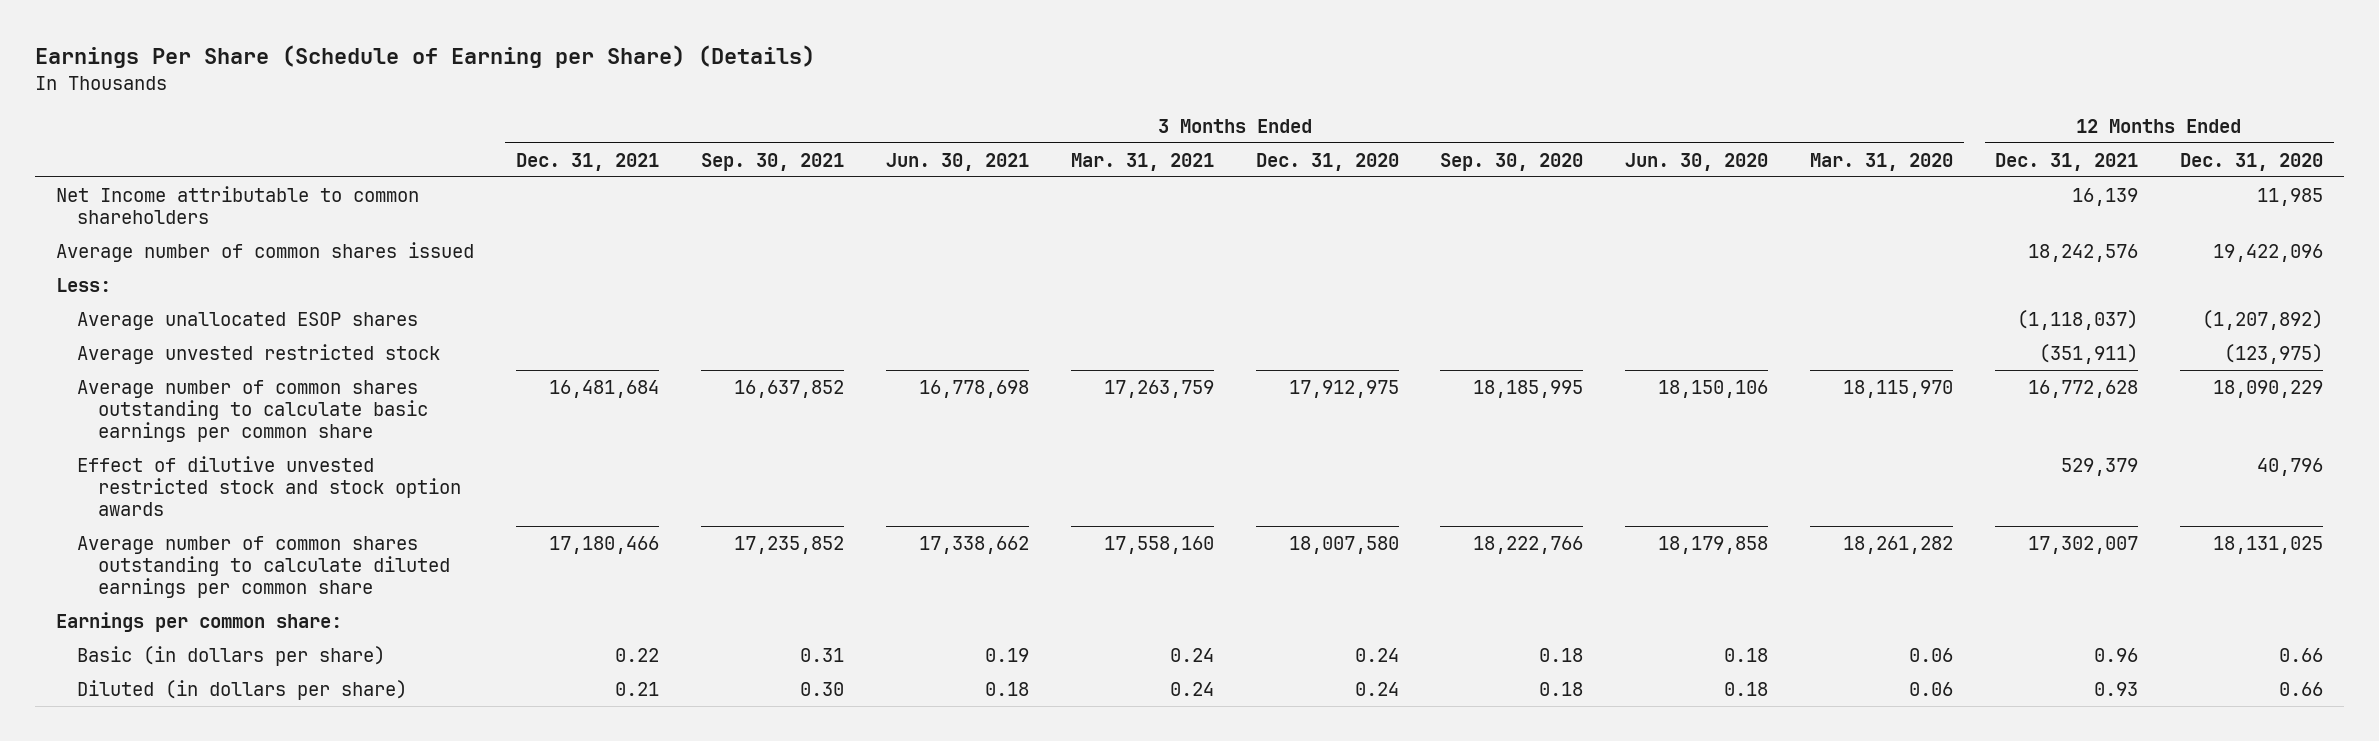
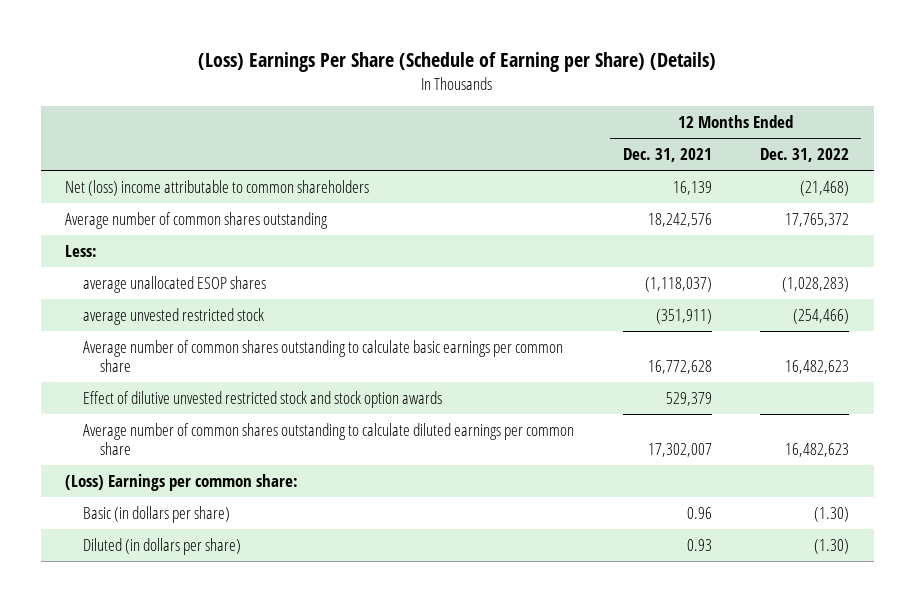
- Earnings Per Share (Schedule of Earning per Share) (Details)
+ (Loss) Earnings Per Share (Schedule of Earning per Share) (Details)
- | 3 Months Ended Dec. 31, 2021 | 3 Months Ended Sep. 30, 2021 | 3 Months Ended Jun. 30, 2021 | 3 Months Ended Mar. 31, 2021 | 3 Months Ended Dec. 31, 2020 | 3 Months Ended Sep. 30, 2020 | 3 Months Ended Jun. 30, 2020 | 3 Months Ended Mar. 31, 2020 | 12 Months Ended Dec. 31, 2021 | 12 Months Ended Dec. 31, 2020
+ | 12 Months Ended Dec. 31, 2021 | 12 Months Ended Dec. 31, 2022
- Net Income attributable to common shareholders | | | | | | | | | 16,139 | 11,985
- Average number of common shares issued | | | | | | | | | 18,242,576 | 19,422,096
+ Net (loss) income attributable to common shareholders | 16,139 | (21,468)
+ Average number of common shares outstanding | 18,242,576 | 17,765,372
- Average unallocated ESOP shares | | | | | | | | | (1,118,037) | (1,207,892)
- Average unvested restricted stock | | | | | | | | | (351,911) | (123,975)
+ average unallocated ESOP shares | (1,118,037) | (1,028,283)
+ average unvested restricted stock | (351,911) | (254,466)
- Earnings per common share:
+ (Loss) Earnings per common share:

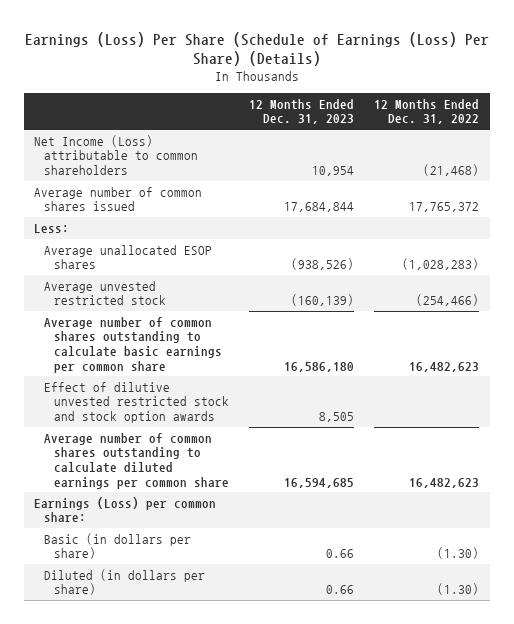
- (Loss) Earnings Per Share (Schedule of Earning per Share) (Details)
+ Earnings (Loss) Per Share (Schedule of Earnings (Loss) Per Share) (Details)
- | 12 Months Ended Dec. 31, 2021 | 12 Months Ended Dec. 31, 2022
+ | 12 Months Ended Dec. 31, 2023 | 12 Months Ended Dec. 31, 2022
- Net (loss) income attributable to common shareholders | 16,139 | (21,468)
- Average number of common shares outstanding | 18,242,576 | 17,765,372
+ Net Income (Loss) attributable to common shareholders | 10,954 | (21,468)
+ Average number of common shares issued | 17,684,844 | 17,765,372
- average unallocated ESOP shares | (1,118,037) | (1,028,283)
- average unvested restricted stock | (351,911) | (254,466)
+ Average unallocated ESOP shares | (938,526) | (1,028,283)
+ Average unvested restricted stock | (160,139) | (254,466)
- (Loss) Earnings per common share:
+ Earnings (Loss) per common share:

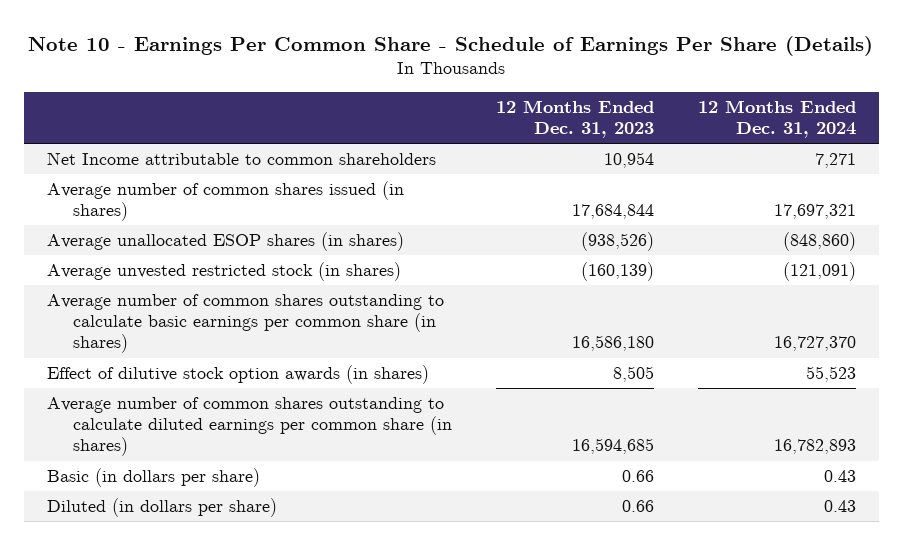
- Earnings (Loss) Per Share (Schedule of Earnings (Loss) Per Share) (Details)
+ Note 10 - Earnings Per Common Share - Schedule of Earnings Per Share (Details)
- | 12 Months Ended Dec. 31, 2023 | 12 Months Ended Dec. 31, 2022
+ | 12 Months Ended Dec. 31, 2023 | 12 Months Ended Dec. 31, 2024
- Net Income (Loss) attributable to common shareholders | 10,954 | (21,468)
- Average number of common shares issued | 17,684,844 | 17,765,372
- Less:
- Average unallocated ESOP shares | (938,526) | (1,028,283)
- Average unvested restricted stock | (160,139) | (254,466)
- Average number of common shares outstanding to calculate basic earnings per common share | 16,586,180 | 16,482,623
- Effect of dilutive unvested restricted stock and stock option awards | 8,505 |
- Average number of common shares outstanding to calculate diluted earnings per common share | 16,594,685 | 16,482,623
- Earnings (Loss) per common share:
+ Net Income attributable to common shareholders | 10,954 | 7,271
+ Average number of common shares issued (in shares) | 17,684,844 | 17,697,321
+ Average unallocated ESOP shares (in shares) | (938,526) | (848,860)
+ Average unvested restricted stock (in shares) | (160,139) | (121,091)
+ Average number of common shares outstanding to calculate basic earnings per common share (in shares) | 16,586,180 | 16,727,370
+ Effect of dilutive stock option awards (in shares) | 8,505 | 55,523
+ Average number of common shares outstanding to calculate diluted earnings per common share (in shares) | 16,594,685 | 16,782,893

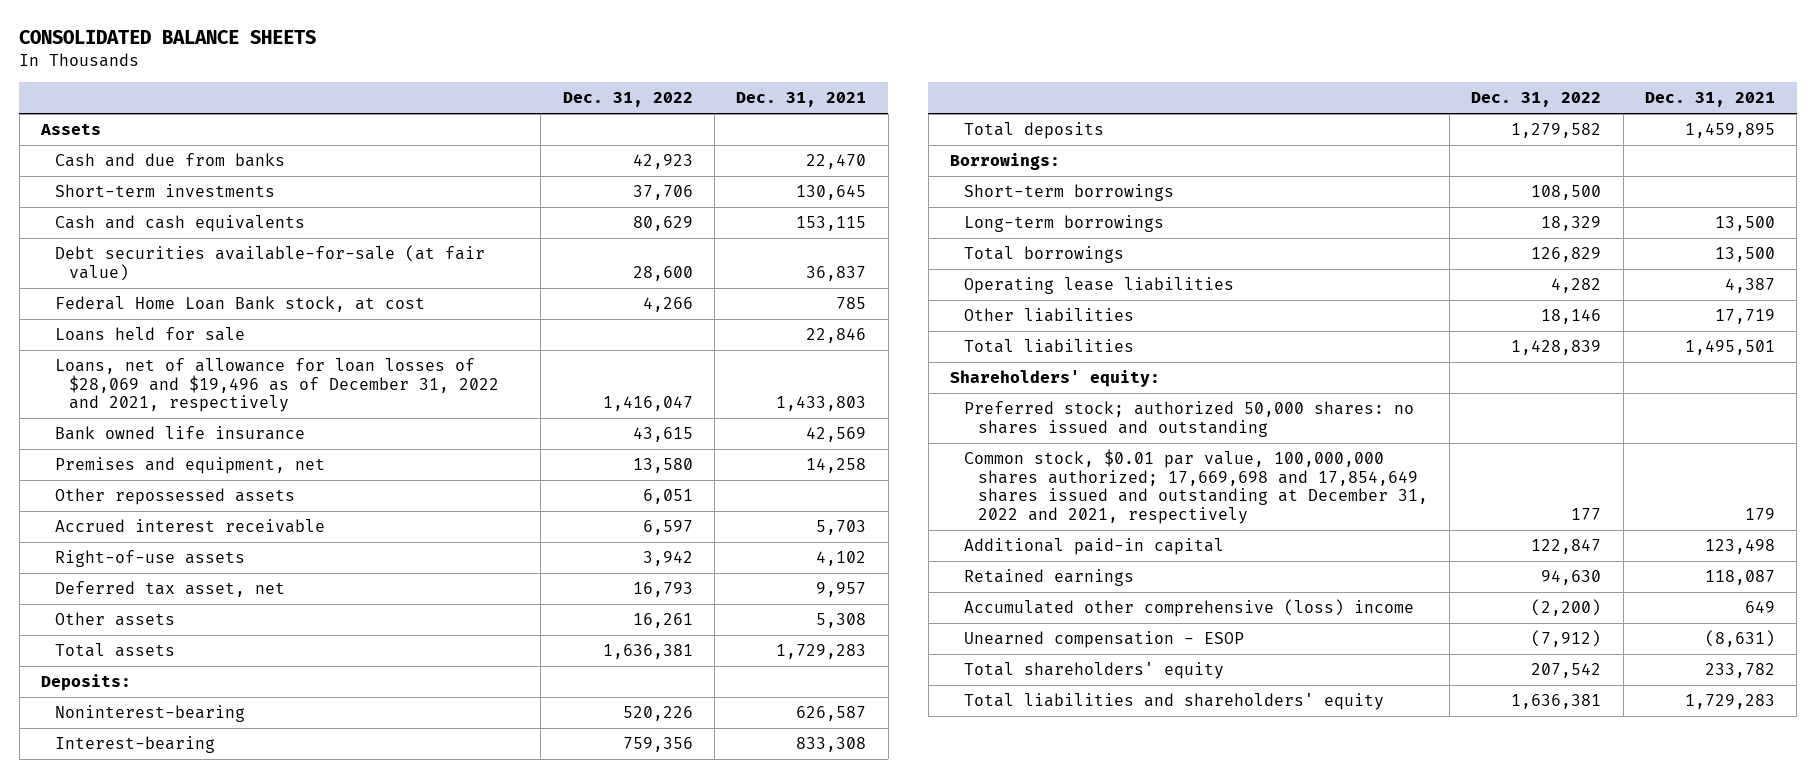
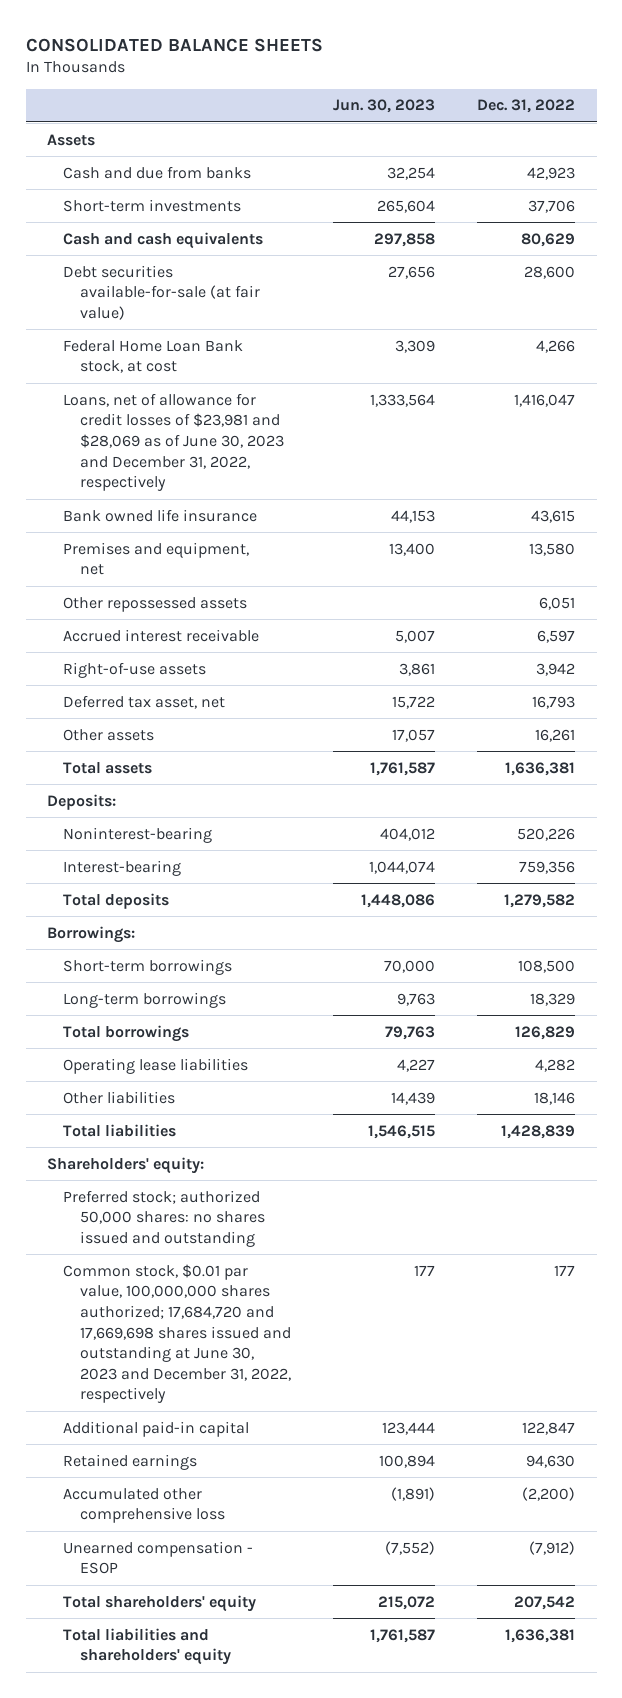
- | Dec. 31, 2022 | Dec. 31, 2021
+ | Jun. 30, 2023 | Dec. 31, 2022
- Loans held for sale | | 22,846
- Loans, net of allowance for loan losses of $28,069 and $19,496 as of December 31, 2022 and 2021, respectively | 1,416,047 | 1,433,803
+ Loans, net of allowance for credit losses of $23,981 and $28,069 as of June 30, 2023 and December 31, 2022, respectively | 1,333,564 | 1,416,047
- Common stock, $0.01 par value, 100,000,000 shares authorized; 17,669,698 and 17,854,649 shares issued and outstanding at December 31, 2022 and 2021, respectively | 177 | 179
+ Common stock, $0.01 par value, 100,000,000 shares authorized; 17,684,720 and 17,669,698 shares issued and outstanding at June 30, 2023 and December 31, 2022, respectively | 177 | 177
- Accumulated other comprehensive (loss) income | (2,200) | 649
+ Accumulated other comprehensive loss | (1,891) | (2,200)

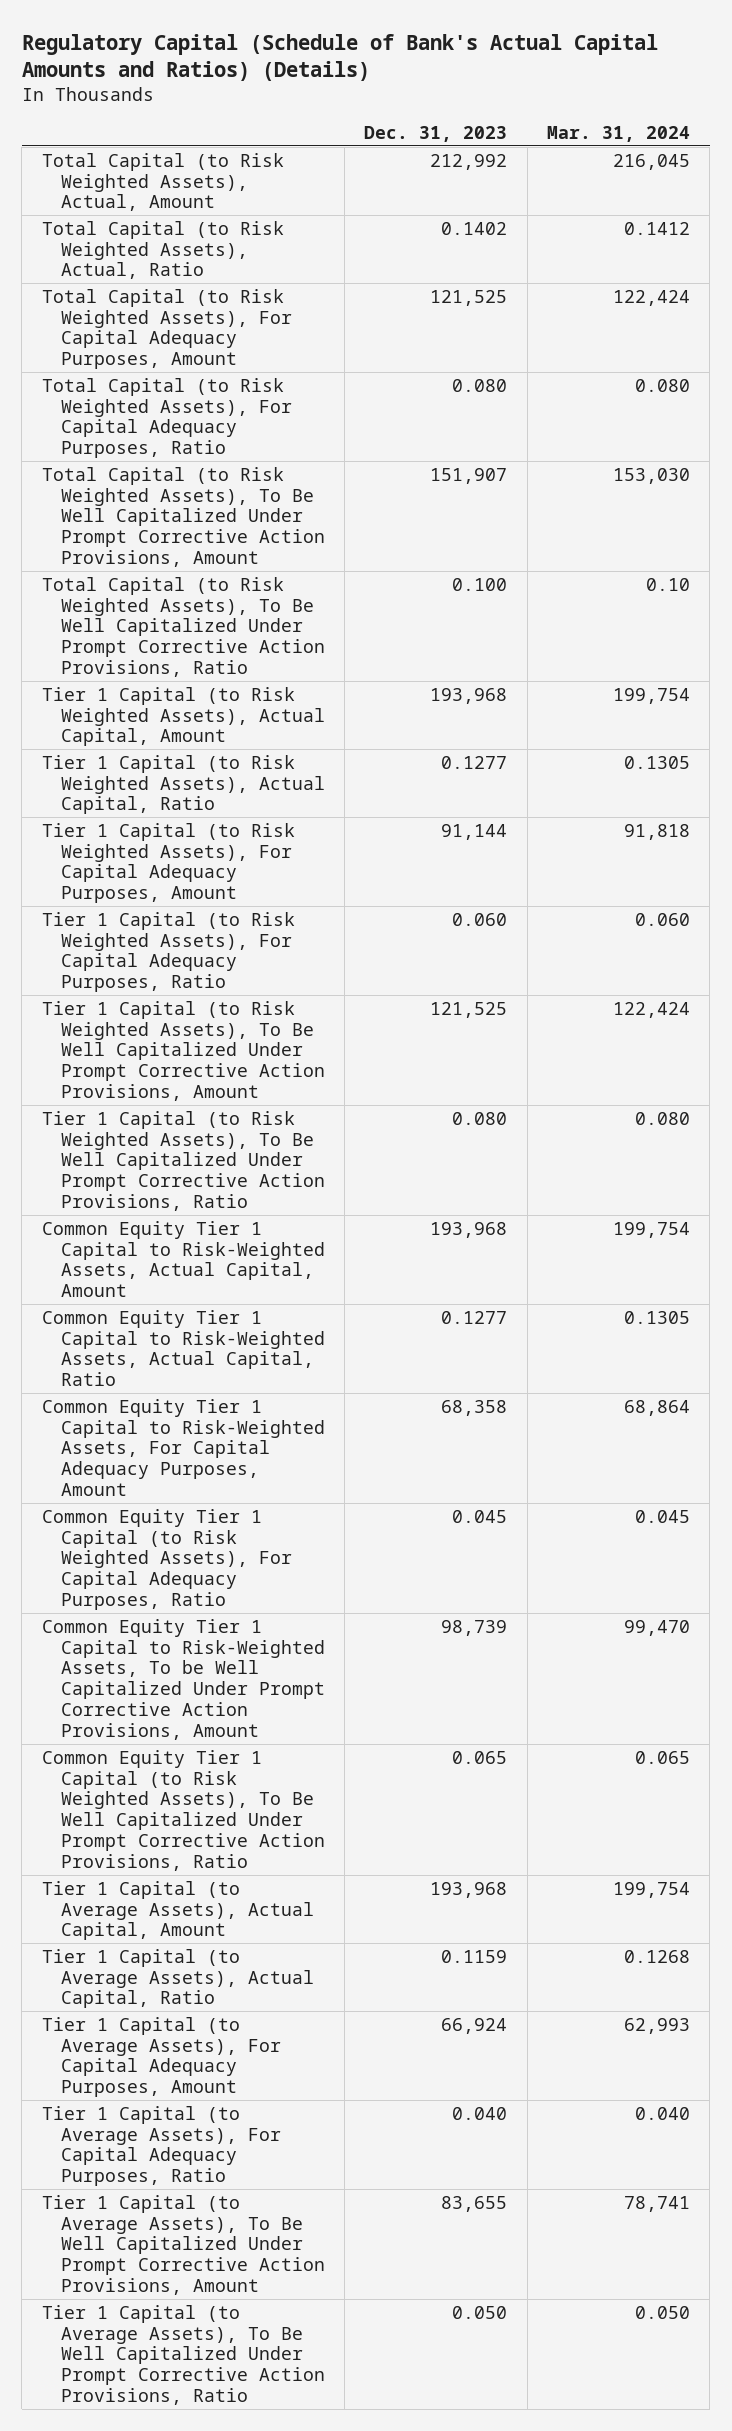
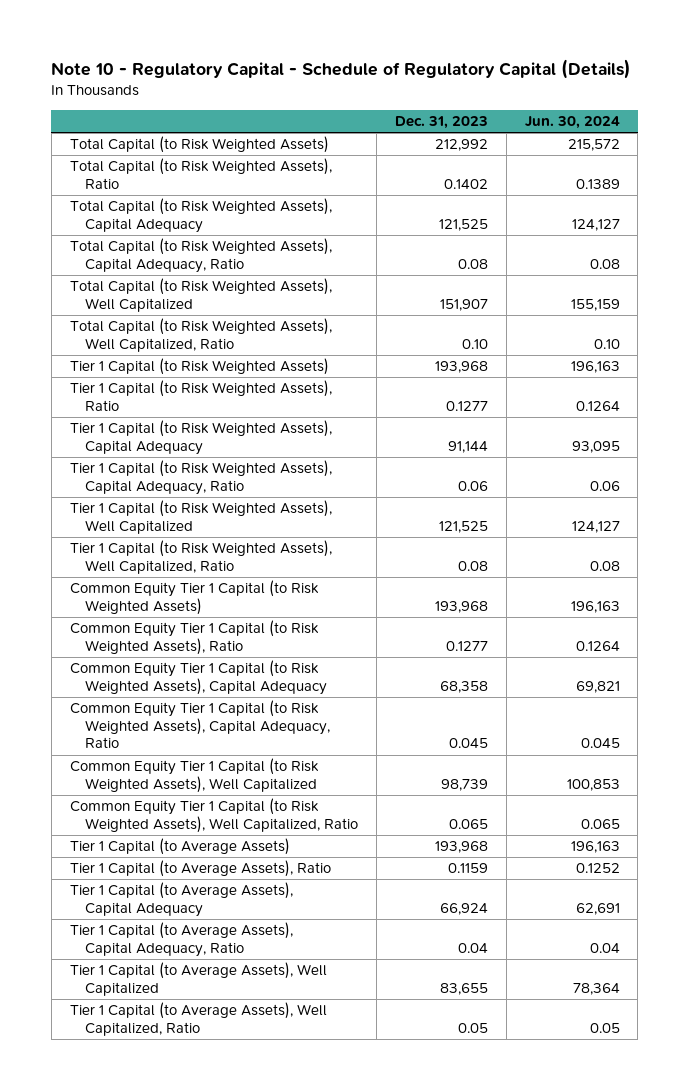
- Regulatory Capital (Schedule of Bank's Actual Capital Amounts and Ratios) (Details)
+ Note 10 - Regulatory Capital - Schedule of Regulatory Capital (Details)
- | Dec. 31, 2023 | Mar. 31, 2024
+ | Dec. 31, 2023 | Jun. 30, 2024
- Total Capital (to Risk Weighted Assets), Actual, Amount | 212,992 | 216,045
- Total Capital (to Risk Weighted Assets), Actual, Ratio | 0.1402 | 0.1412
- Total Capital (to Risk Weighted Assets), For Capital Adequacy Purposes, Amount | 121,525 | 122,424
- Total Capital (to Risk Weighted Assets), For Capital Adequacy Purposes, Ratio | 0.080 | 0.080
- Total Capital (to Risk Weighted Assets), To Be Well Capitalized Under Prompt Corrective Action Provisions, Amount | 151,907 | 153,030
- Total Capital (to Risk Weighted Assets), To Be Well Capitalized Under Prompt Corrective Action Provisions, Ratio | 0.100 | 0.10
- Tier 1 Capital (to Risk Weighted Assets), Actual Capital, Amount | 193,968 | 199,754
- Tier 1 Capital (to Risk Weighted Assets), Actual Capital, Ratio | 0.1277 | 0.1305
- Tier 1 Capital (to Risk Weighted Assets), For Capital Adequacy Purposes, Amount | 91,144 | 91,818
- Tier 1 Capital (to Risk Weighted Assets), For Capital Adequacy Purposes, Ratio | 0.060 | 0.060
- Tier 1 Capital (to Risk Weighted Assets), To Be Well Capitalized Under Prompt Corrective Action Provisions, Amount | 121,525 | 122,424
- Tier 1 Capital (to Risk Weighted Assets), To Be Well Capitalized Under Prompt Corrective Action Provisions, Ratio | 0.080 | 0.080
- Common Equity Tier 1 Capital to Risk-Weighted Assets, Actual Capital, Amount | 193,968 | 199,754
- Common Equity Tier 1 Capital to Risk-Weighted Assets, Actual Capital, Ratio | 0.1277 | 0.1305
- Common Equity Tier 1 Capital to Risk-Weighted Assets, For Capital Adequacy Purposes, Amount | 68,358 | 68,864
- Common Equity Tier 1 Capital (to Risk Weighted Assets), For Capital Adequacy Purposes, Ratio | 0.045 | 0.045
- Common Equity Tier 1 Capital to Risk-Weighted Assets, To be Well Capitalized Under Prompt Corrective Action Provisions, Amount | 98,739 | 99,470
- Common Equity Tier 1 Capital (to Risk Weighted Assets), To Be Well Capitalized Under Prompt Corrective Action Provisions, Ratio | 0.065 | 0.065
- Tier 1 Capital (to Average Assets), Actual Capital, Amount | 193,968 | 199,754
- Tier 1 Capital (to Average Assets), Actual Capital, Ratio | 0.1159 | 0.1268
- Tier 1 Capital (to Average Assets), For Capital Adequacy Purposes, Amount | 66,924 | 62,993
- Tier 1 Capital (to Average Assets), For Capital Adequacy Purposes, Ratio | 0.040 | 0.040
- Tier 1 Capital (to Average Assets), To Be Well Capitalized Under Prompt Corrective Action Provisions, Amount | 83,655 | 78,741
- Tier 1 Capital (to Average Assets), To Be Well Capitalized Under Prompt Corrective Action Provisions, Ratio | 0.050 | 0.050
+ Total Capital (to Risk Weighted Assets) | 212,992 | 215,572
+ Total Capital (to Risk Weighted Assets), Ratio | 0.1402 | 0.1389
+ Total Capital (to Risk Weighted Assets), Capital Adequacy | 121,525 | 124,127
+ Total Capital (to Risk Weighted Assets), Capital Adequacy, Ratio | 0.08 | 0.08
+ Total Capital (to Risk Weighted Assets), Well Capitalized | 151,907 | 155,159
+ Total Capital (to Risk Weighted Assets), Well Capitalized, Ratio | 0.10 | 0.10
+ Tier 1 Capital (to Risk Weighted Assets) | 193,968 | 196,163
+ Tier 1 Capital (to Risk Weighted Assets), Ratio | 0.1277 | 0.1264
+ Tier 1 Capital (to Risk Weighted Assets), Capital Adequacy | 91,144 | 93,095
+ Tier 1 Capital (to Risk Weighted Assets), Capital Adequacy, Ratio | 0.06 | 0.06
+ Tier 1 Capital (to Risk Weighted Assets), Well Capitalized | 121,525 | 124,127
+ Tier 1 Capital (to Risk Weighted Assets), Well Capitalized, Ratio | 0.08 | 0.08
+ Common Equity Tier 1 Capital (to Risk Weighted Assets) | 193,968 | 196,163
+ Common Equity Tier 1 Capital (to Risk Weighted Assets), Ratio | 0.1277 | 0.1264
+ Common Equity Tier 1 Capital (to Risk Weighted Assets), Capital Adequacy | 68,358 | 69,821
+ Common Equity Tier 1 Capital (to Risk Weighted Assets), Capital Adequacy, Ratio | 0.045 | 0.045
+ Common Equity Tier 1 Capital (to Risk Weighted Assets), Well Capitalized | 98,739 | 100,853
+ Common Equity Tier 1 Capital (to Risk Weighted Assets), Well Capitalized, Ratio | 0.065 | 0.065
+ Tier 1 Capital (to Average Assets) | 193,968 | 196,163
+ Tier 1 Capital (to Average Assets), Ratio | 0.1159 | 0.1252
+ Tier 1 Capital (to Average Assets), Capital Adequacy | 66,924 | 62,691
+ Tier 1 Capital (to Average Assets), Capital Adequacy, Ratio | 0.04 | 0.04
+ Tier 1 Capital (to Average Assets), Well Capitalized | 83,655 | 78,364
+ Tier 1 Capital (to Average Assets), Well Capitalized, Ratio | 0.05 | 0.05

